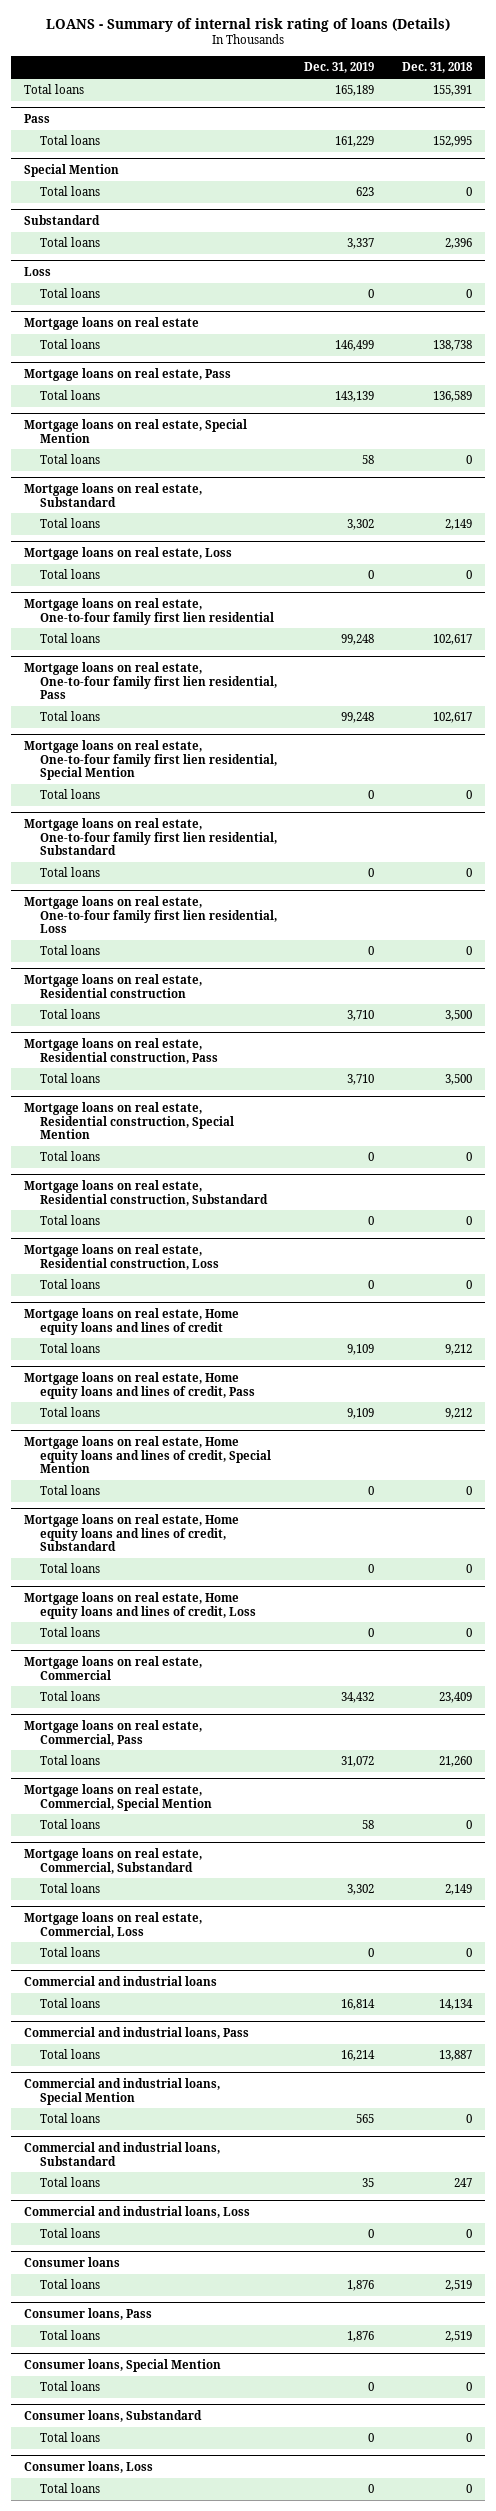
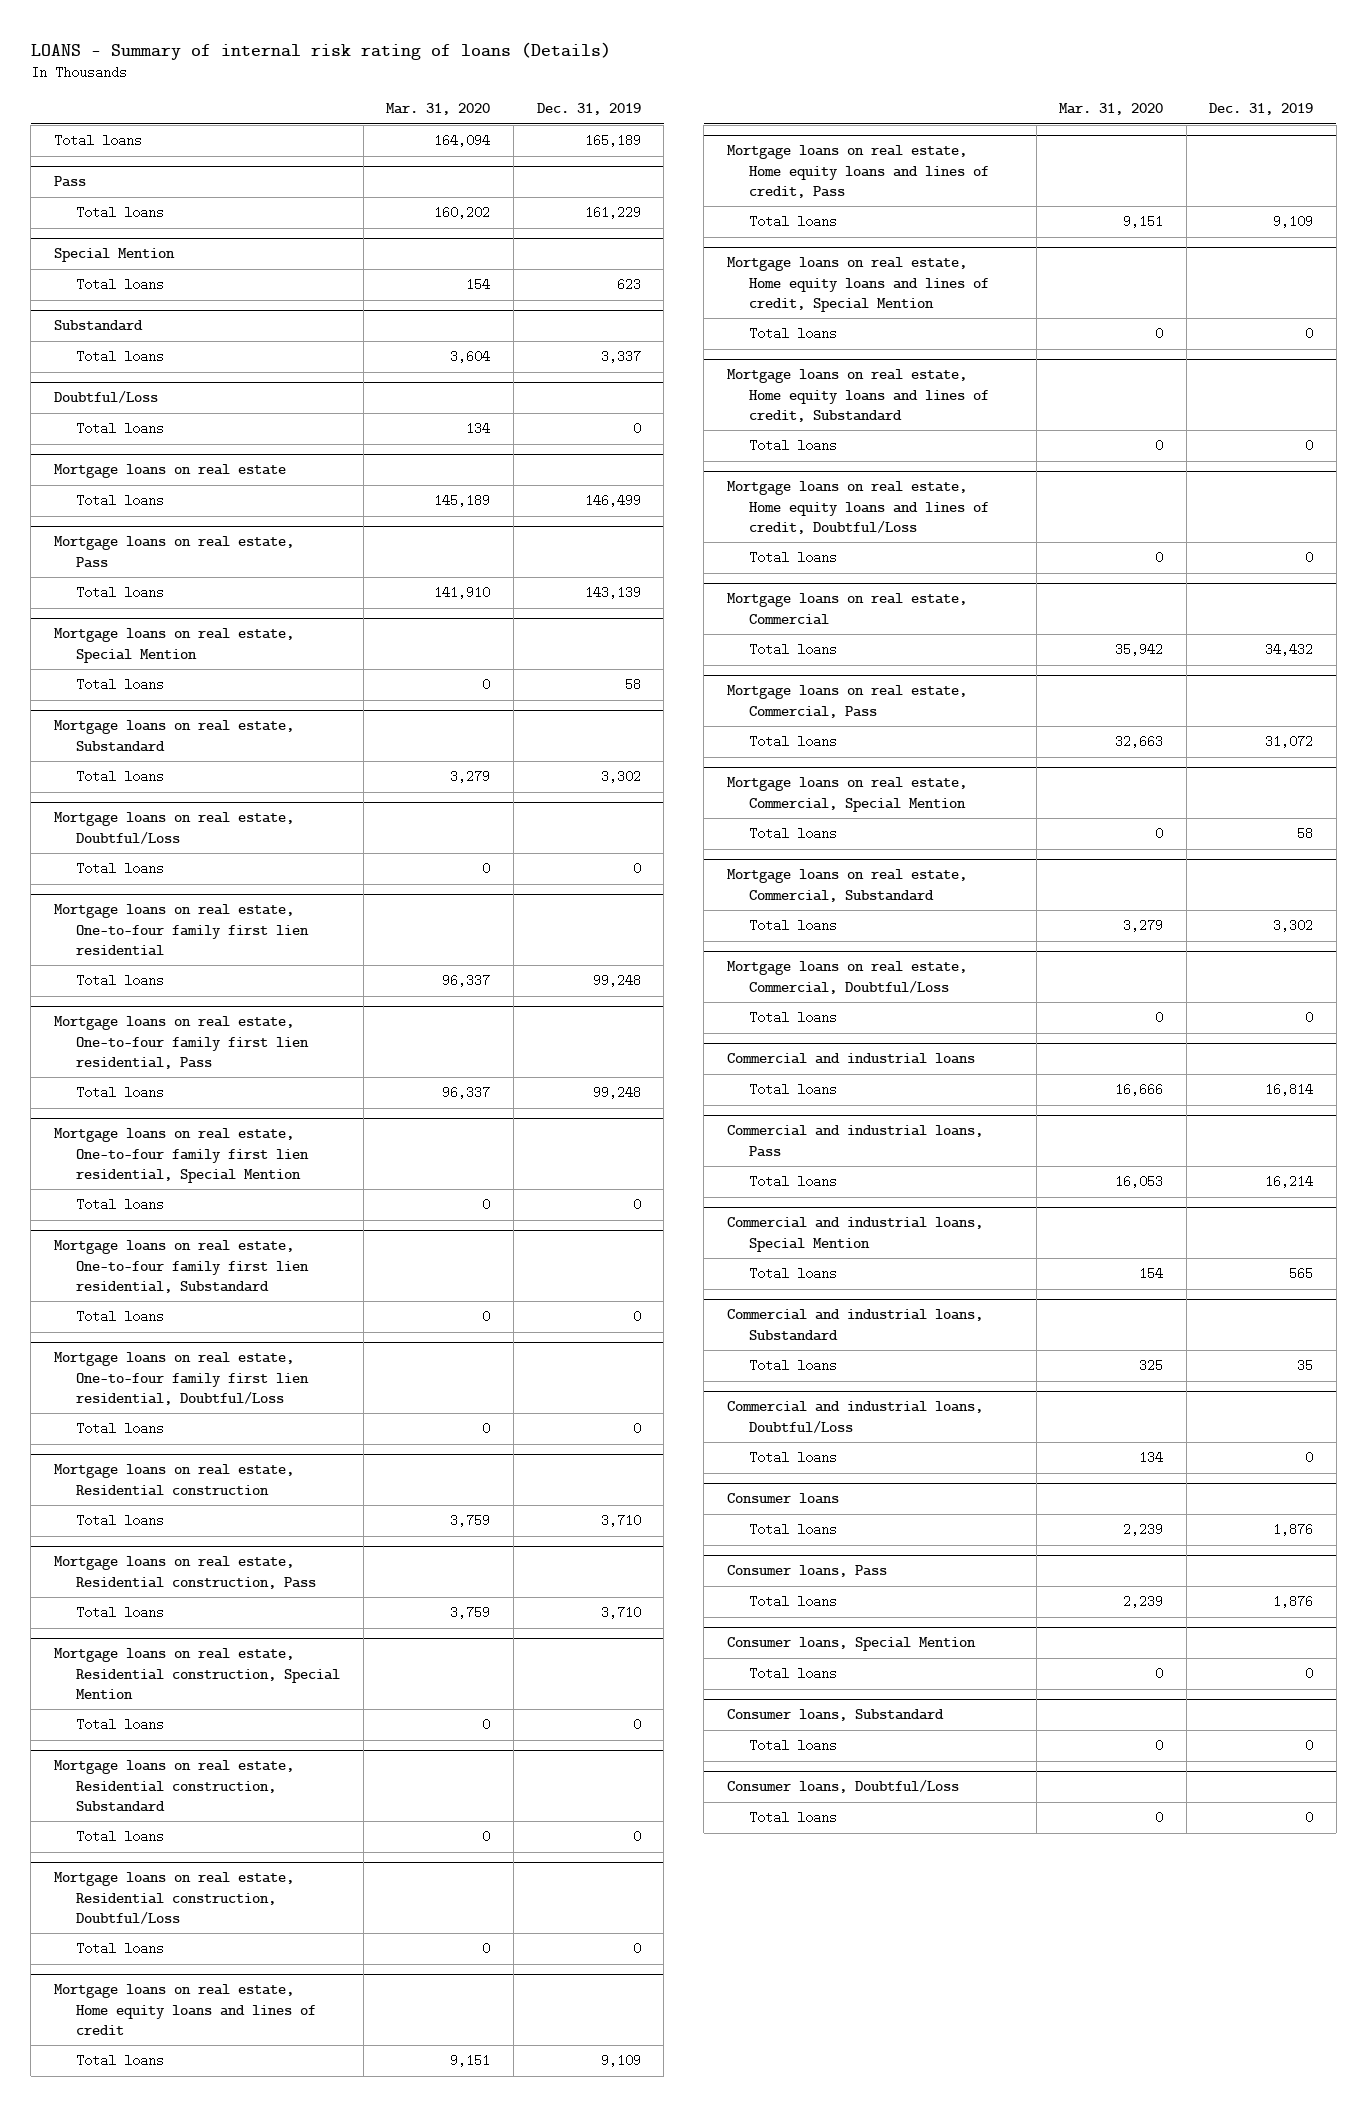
- | Dec. 31, 2019 | Dec. 31, 2018
+ | Mar. 31, 2020 | Dec. 31, 2019
- Loss
+ Doubtful/Loss
- Mortgage loans on real estate, Loss
+ Mortgage loans on real estate, Doubtful/Loss
- Mortgage loans on real estate, One-to-four family first lien residential, Loss
+ Mortgage loans on real estate, One-to-four family first lien residential, Doubtful/Loss
- Mortgage loans on real estate, Residential construction, Loss
+ Mortgage loans on real estate, Residential construction, Doubtful/Loss
- Mortgage loans on real estate, Home equity loans and lines of credit, Loss
+ Mortgage loans on real estate, Home equity loans and lines of credit, Doubtful/Loss
- Mortgage loans on real estate, Commercial, Loss
+ Mortgage loans on real estate, Commercial, Doubtful/Loss
- Commercial and industrial loans, Loss
+ Commercial and industrial loans, Doubtful/Loss
- Consumer loans, Loss
+ Consumer loans, Doubtful/Loss

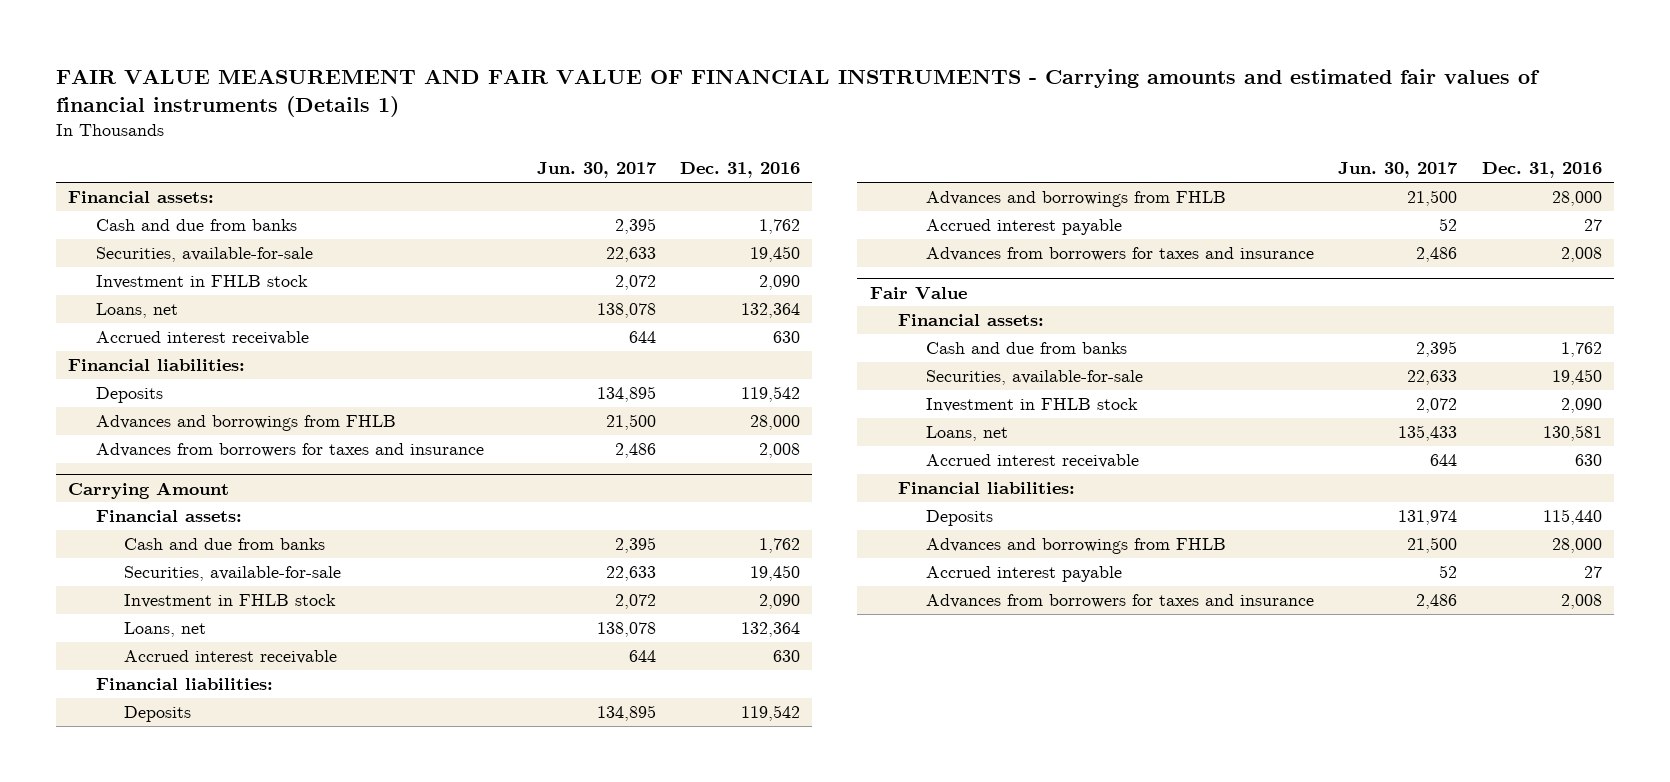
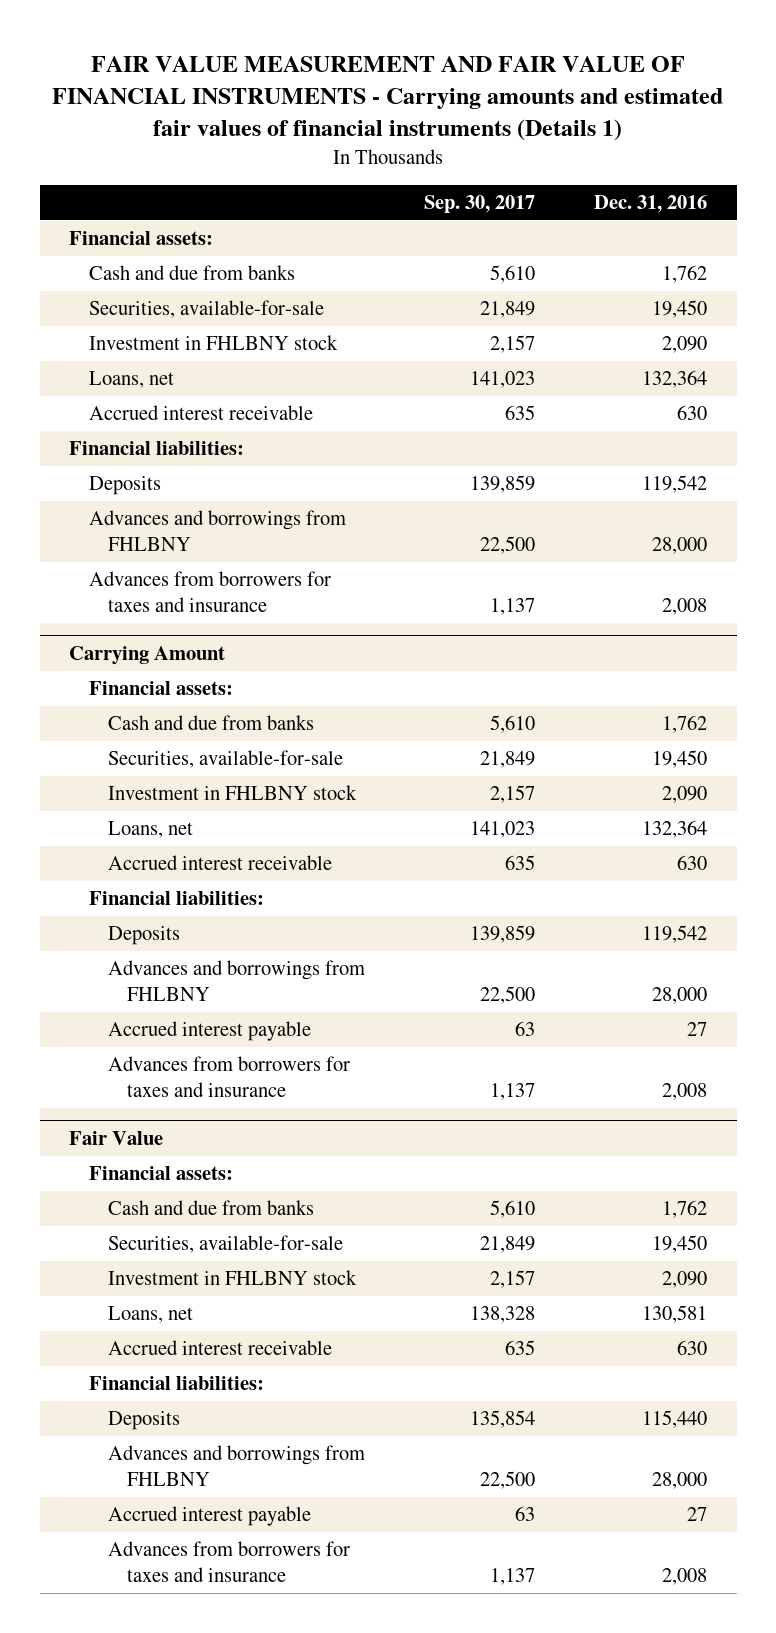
- | Jun. 30, 2017 | Dec. 31, 2016
+ | Sep. 30, 2017 | Dec. 31, 2016
- Investment in FHLB stock | 2,072 | 2,090
+ Investment in FHLBNY stock | 2,157 | 2,090
- Advances and borrowings from FHLB | 21,500 | 28,000
+ Advances and borrowings from FHLBNY | 22,500 | 28,000
@ Carrying Amount
- Investment in FHLB stock | 2,072 | 2,090
+ Investment in FHLBNY stock | 2,157 | 2,090
- Advances and borrowings from FHLB | 21,500 | 28,000
+ Advances and borrowings from FHLBNY | 22,500 | 28,000
@ Fair Value
- Investment in FHLB stock | 2,072 | 2,090
+ Investment in FHLBNY stock | 2,157 | 2,090
- Advances and borrowings from FHLB | 21,500 | 28,000
+ Advances and borrowings from FHLBNY | 22,500 | 28,000

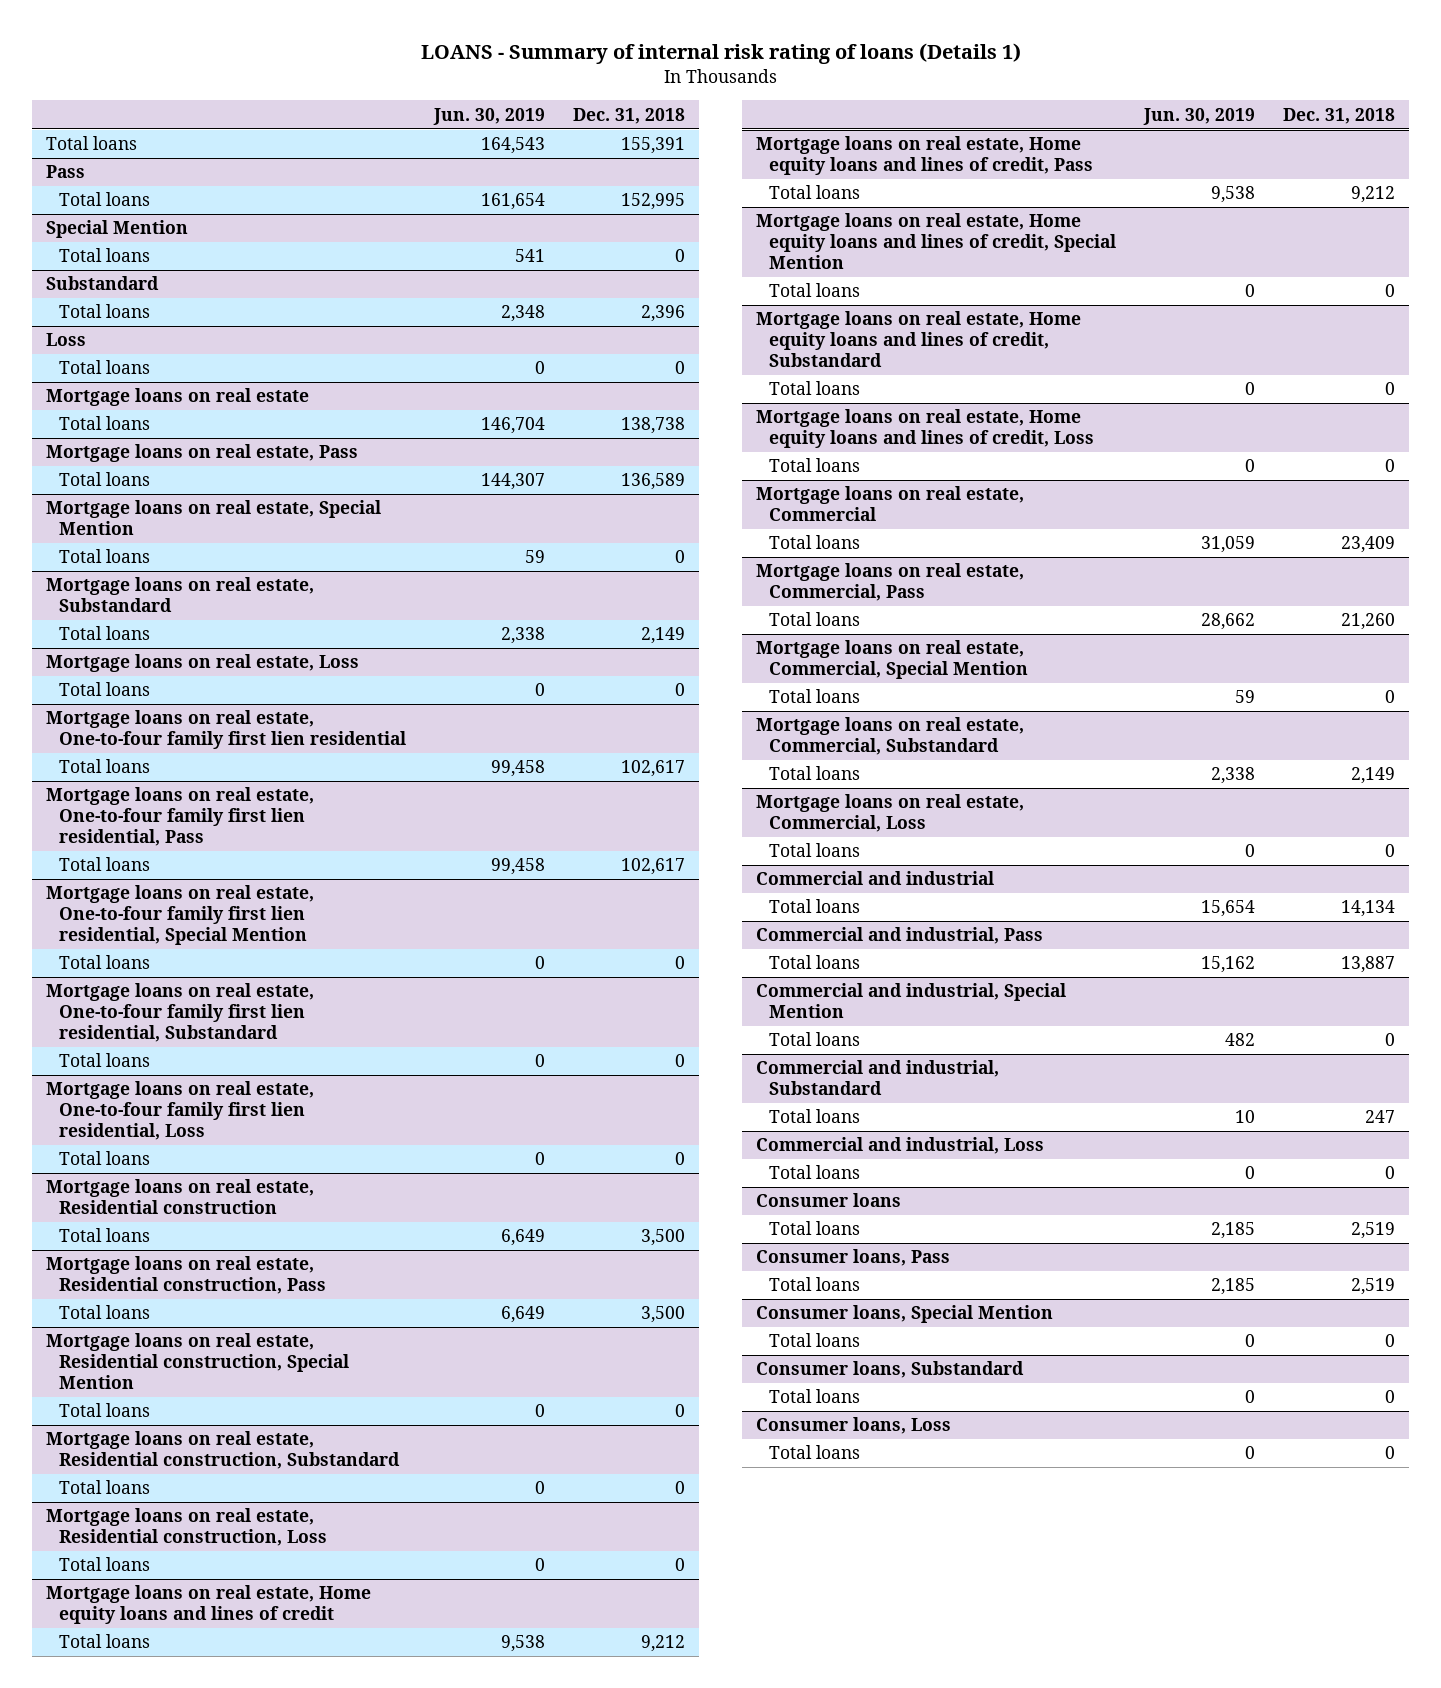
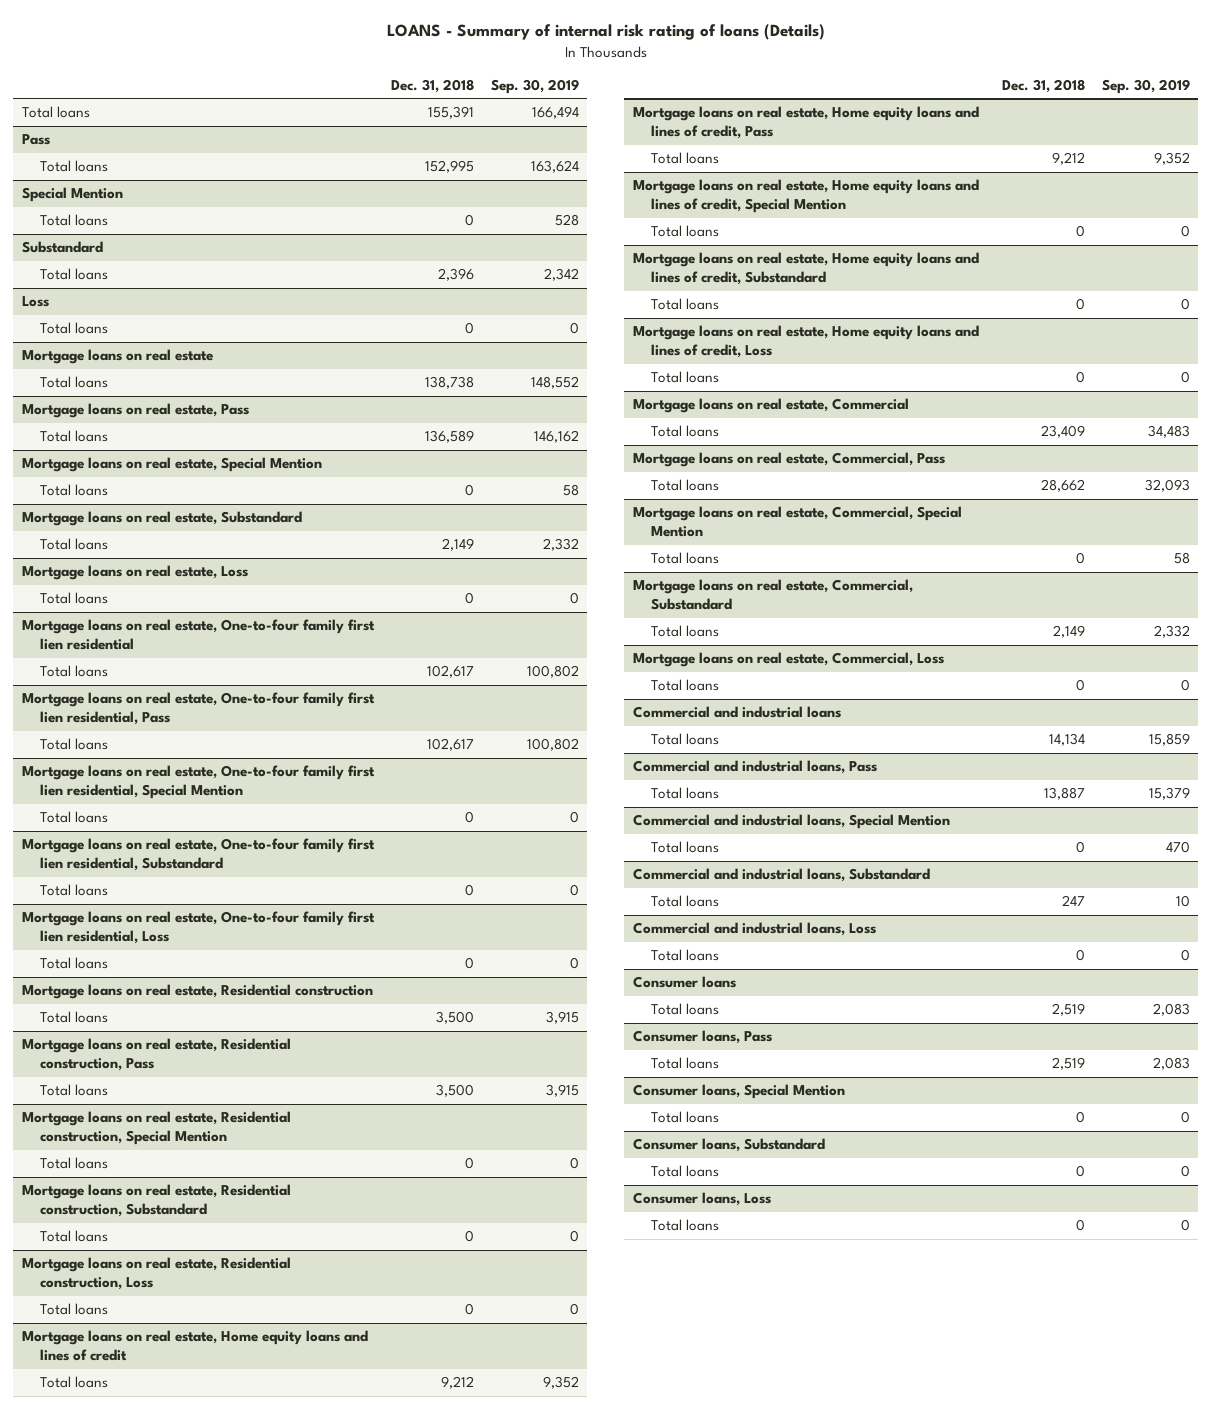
- LOANS - Summary of internal risk rating of loans (Details 1)
+ LOANS - Summary of internal risk rating of loans (Details)
- | Jun. 30, 2019 | Dec. 31, 2018
+ | Dec. 31, 2018 | Sep. 30, 2019
@ Mortgage loans on real estate, Commercial, Pass
- Total loans | 28,662 | 21,260
+ Total loans | 28,662 | 32,093
- Commercial and industrial
+ Commercial and industrial loans
- Commercial and industrial, Pass
+ Commercial and industrial loans, Pass
- Commercial and industrial, Special Mention
+ Commercial and industrial loans, Special Mention
- Commercial and industrial, Substandard
+ Commercial and industrial loans, Substandard
- Commercial and industrial, Loss
+ Commercial and industrial loans, Loss

